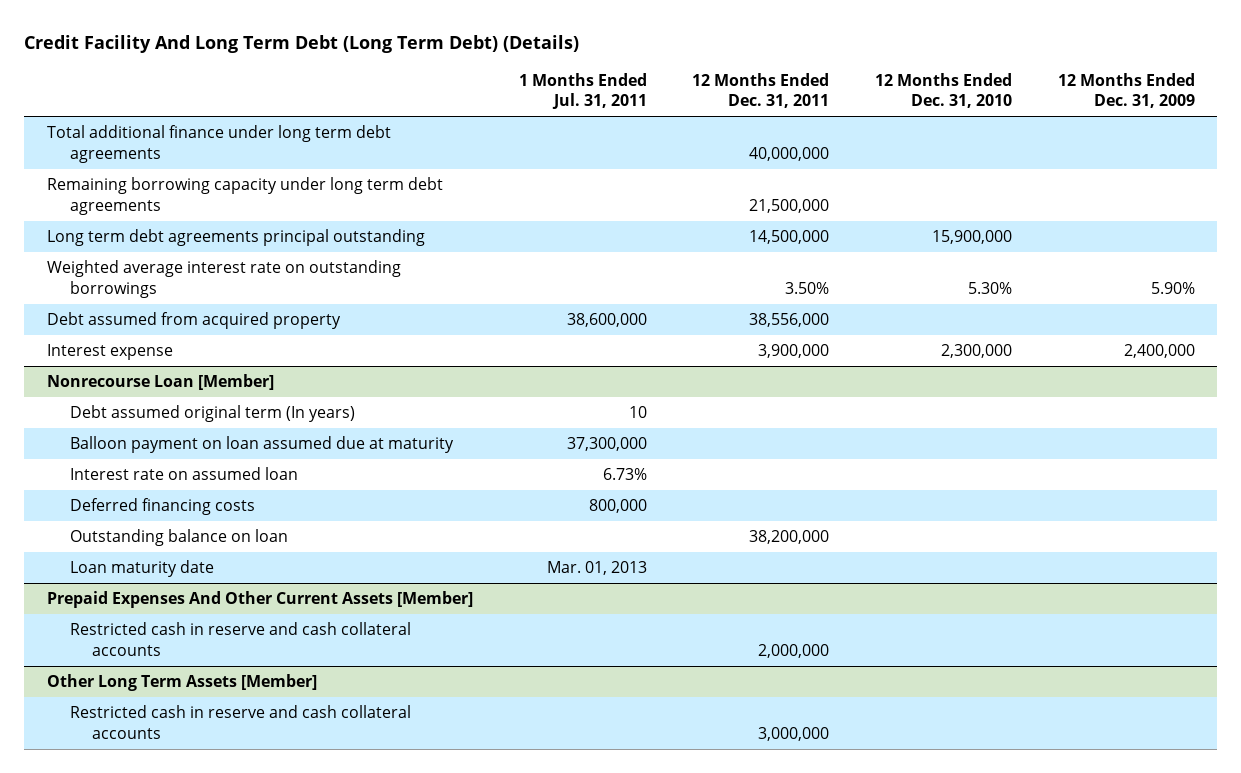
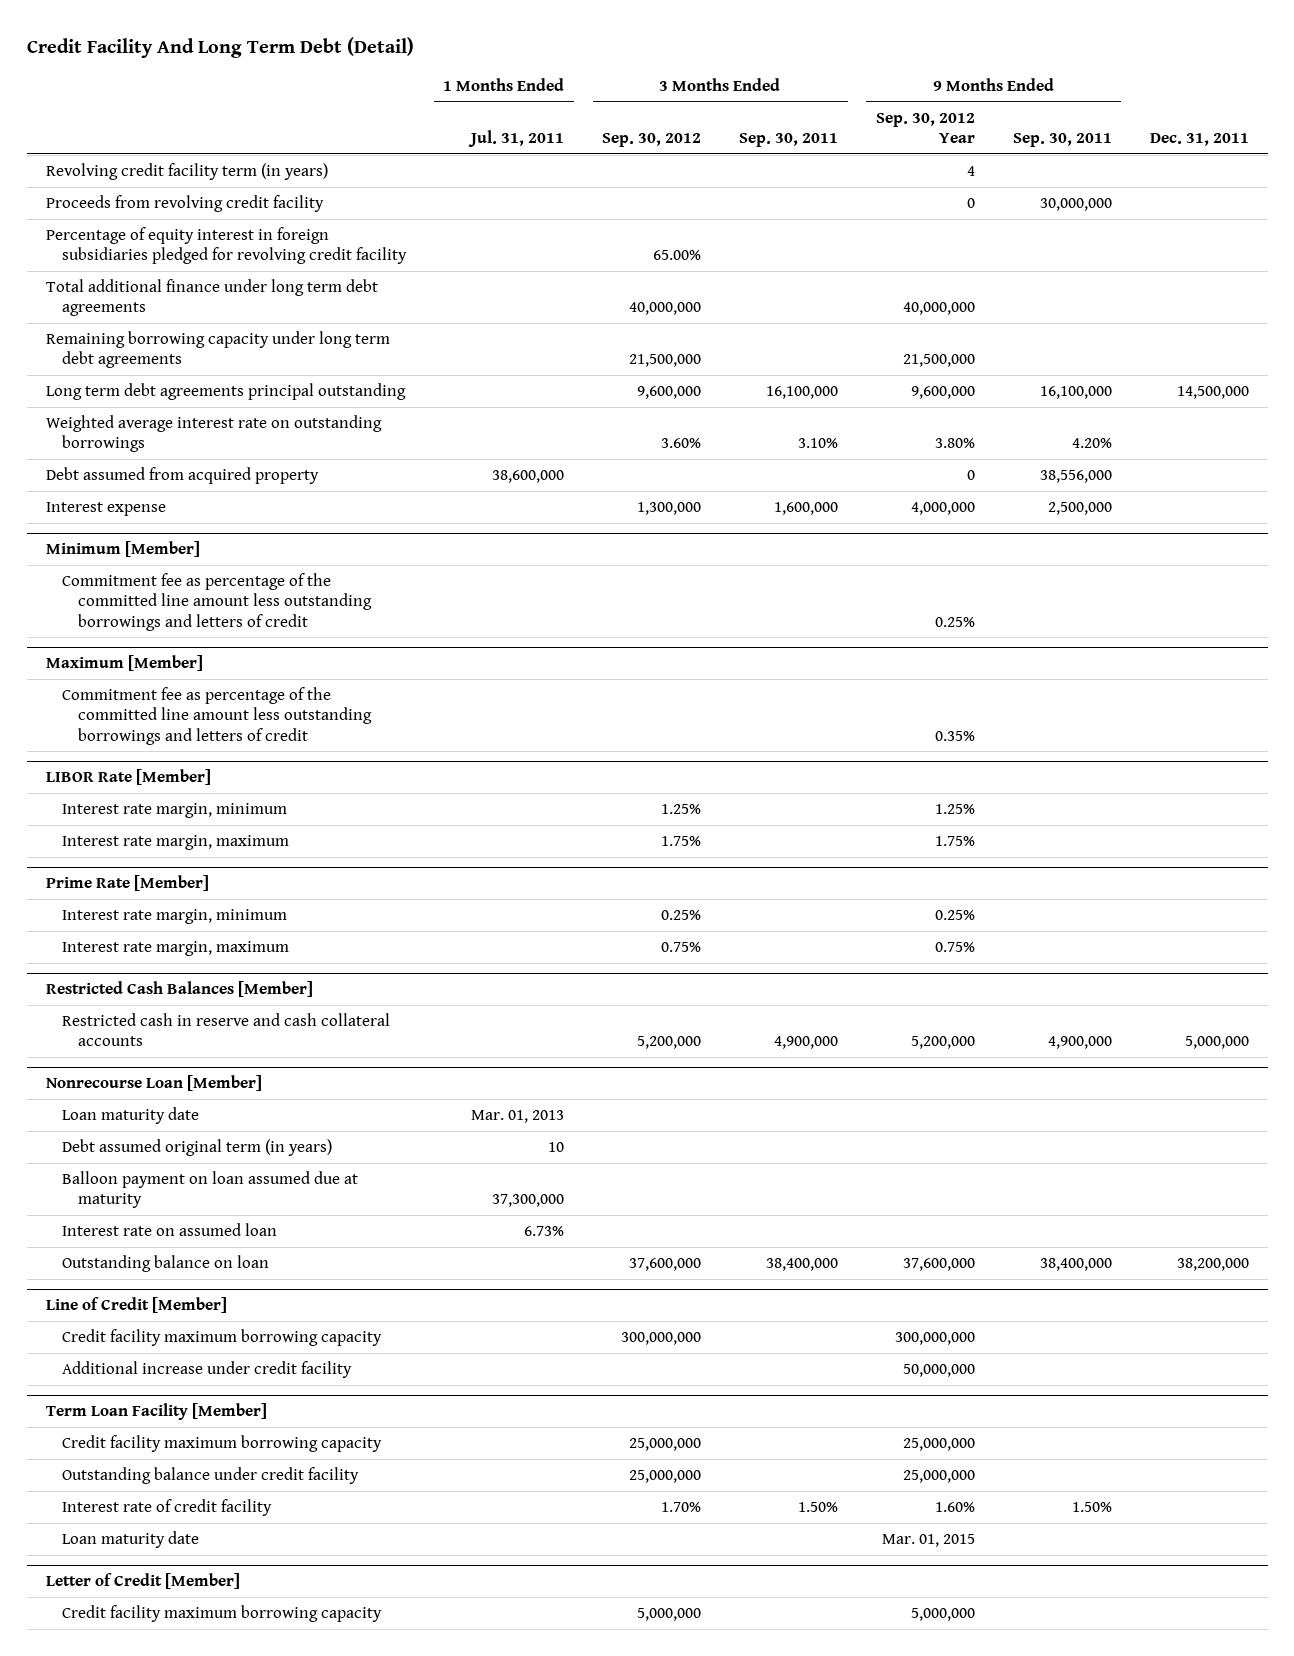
- Credit Facility And Long Term Debt (Long Term Debt) (Details)
+ Credit Facility And Long Term Debt (Detail)
- | 1 Months Ended Jul. 31, 2011 | 12 Months Ended Dec. 31, 2011 | 12 Months Ended Dec. 31, 2010 | 12 Months Ended Dec. 31, 2009
+ | 1 Months Ended Jul. 31, 2011 | 3 Months Ended Sep. 30, 2012 | 3 Months Ended Sep. 30, 2011 | 9 Months Ended Sep. 30, 2012 Year | 9 Months Ended Sep. 30, 2011 | Dec. 31, 2011
+ Revolving credit facility term (in years) | | | | 4 | |
+ Proceeds from revolving credit facility | | | | 0 | 30,000,000 |
+ Percentage of equity interest in foreign subsidiaries pledged for revolving credit facility | | 65.00% | | | |
+ Minimum [Member]
+ Commitment fee as percentage of the committed line amount less outstanding borrowings and letters of credit | | | | 0.25% | |
+ Maximum [Member]
+ Commitment fee as percentage of the committed line amount less outstanding borrowings and letters of credit | | | | 0.35% | |
+ LIBOR Rate [Member]
+ Interest rate margin, minimum | | 1.25% | | 1.25% | |
+ Interest rate margin, maximum | | 1.75% | | 1.75% | |
+ Prime Rate [Member]
+ Interest rate margin, minimum | | 0.25% | | 0.25% | |
+ Interest rate margin, maximum | | 0.75% | | 0.75% | |
+ Restricted Cash Balances [Member]
+ Restricted cash in reserve and cash collateral accounts | | 5,200,000 | 4,900,000 | 5,200,000 | 4,900,000 | 5,000,000
@ Nonrecourse Loan [Member]
- Debt assumed original term (In years) | 10 | | |
moved up: Loan maturity date | Mar. 01, 2013 | | | | |
+ Debt assumed original term (in years) | 10 | | | | |
- Deferred financing costs | 800,000 | | |
- Prepaid Expenses And Other Current Assets [Member]
- Restricted cash in reserve and cash collateral accounts | | 2,000,000 | |
- Other Long Term Assets [Member]
- Restricted cash in reserve and cash collateral accounts | | 3,000,000 | |
+ Line of Credit [Member]
+ Credit facility maximum borrowing capacity | | 300,000,000 | | 300,000,000 | |
+ Additional increase under credit facility | | | | 50,000,000 | |
+ Term Loan Facility [Member]
+ Credit facility maximum borrowing capacity | | 25,000,000 | | 25,000,000 | |
+ Outstanding balance under credit facility | | 25,000,000 | | 25,000,000 | |
+ Interest rate of credit facility | | 1.70% | 1.50% | 1.60% | 1.50% |
+ Loan maturity date | | | | Mar. 01, 2015 | |
+ Letter of Credit [Member]
+ Credit facility maximum borrowing capacity | | 5,000,000 | | 5,000,000 | |

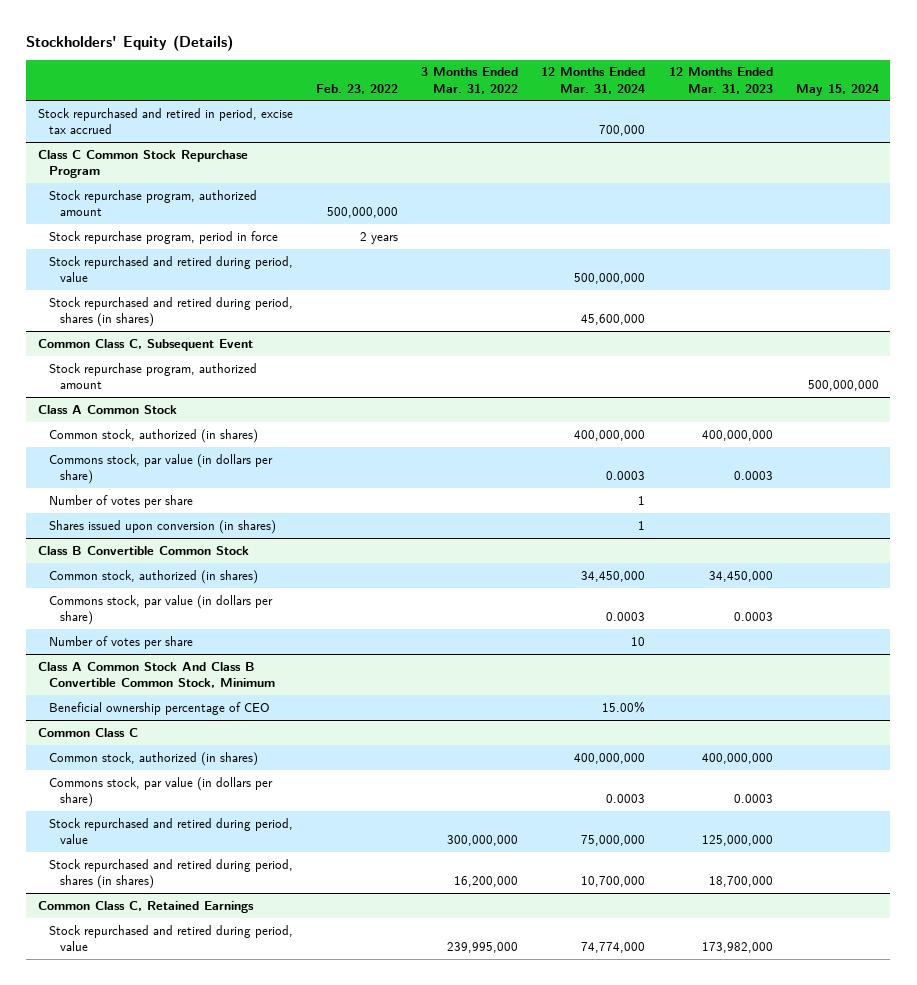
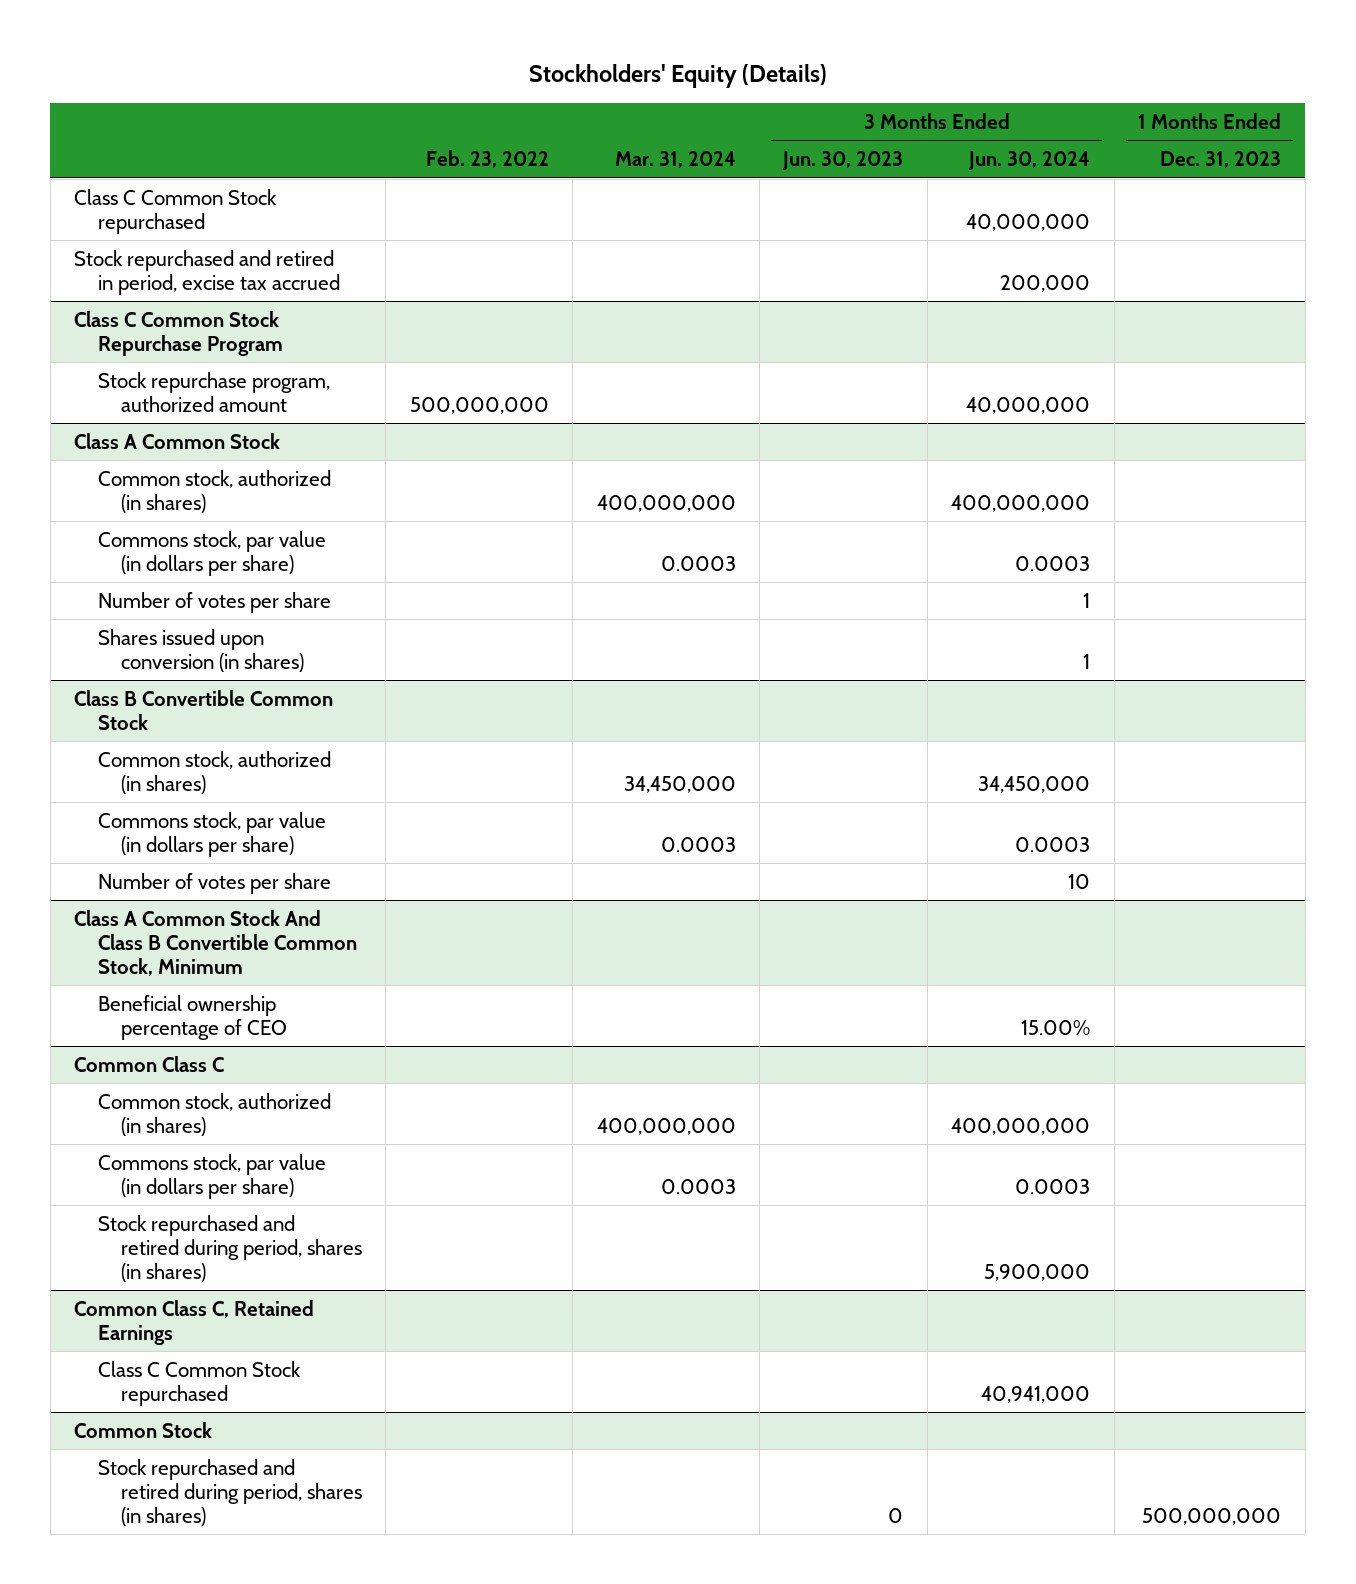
- | Feb. 23, 2022 | 3 Months Ended Mar. 31, 2022 | 12 Months Ended Mar. 31, 2024 | 12 Months Ended Mar. 31, 2023 | May 15, 2024
+ | Feb. 23, 2022 | Mar. 31, 2024 | 3 Months Ended Jun. 30, 2023 | 3 Months Ended Jun. 30, 2024 | 1 Months Ended Dec. 31, 2023
+ Class C Common Stock repurchased | | | | 40,000,000 |
@ Class C Common Stock Repurchase Program
- Stock repurchase program, period in force | 2 years | | | |
- Stock repurchased and retired during period, value | | | 500,000,000 | |
- Stock repurchased and retired during period, shares (in shares) | | | 45,600,000 | |
- Common Class C, Subsequent Event
- Stock repurchase program, authorized amount | | | | | 500,000,000
@ Common Class C
- Stock repurchased and retired during period, value | | 300,000,000 | 75,000,000 | 125,000,000 |
@ Common Class C, Retained Earnings
- Stock repurchased and retired during period, value | | 239,995,000 | 74,774,000 | 173,982,000 |
+ Class C Common Stock repurchased | | | | 40,941,000 |
+ Common Stock
+ Stock repurchased and retired during period, shares (in shares) | | | 0 | | 500,000,000

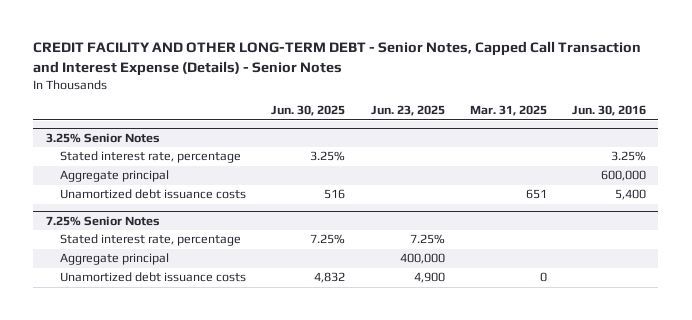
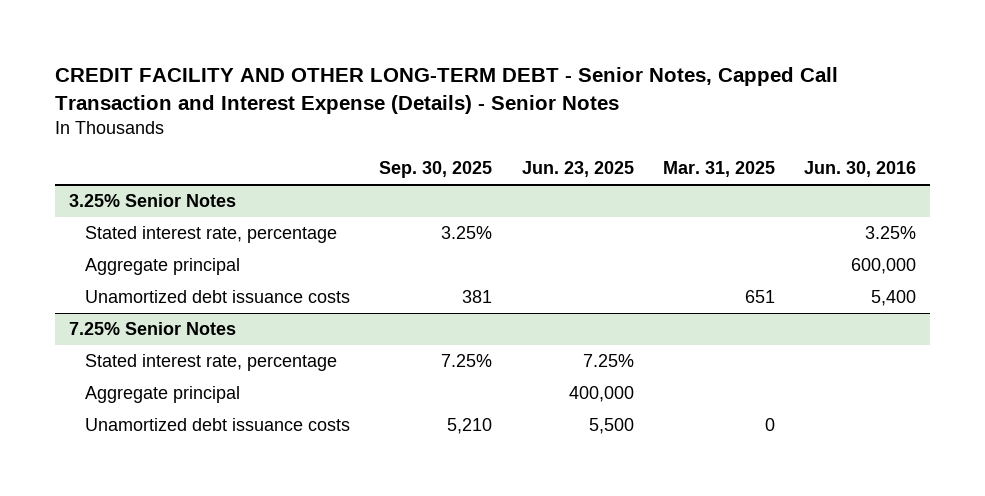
- | Jun. 30, 2025 | Jun. 23, 2025 | Mar. 31, 2025 | Jun. 30, 2016
+ | Sep. 30, 2025 | Jun. 23, 2025 | Mar. 31, 2025 | Jun. 30, 2016
@ 7.25% Senior Notes
- Unamortized debt issuance costs | 4,832 | 4,900 | 0 |
+ Unamortized debt issuance costs | 5,210 | 5,500 | 0 |

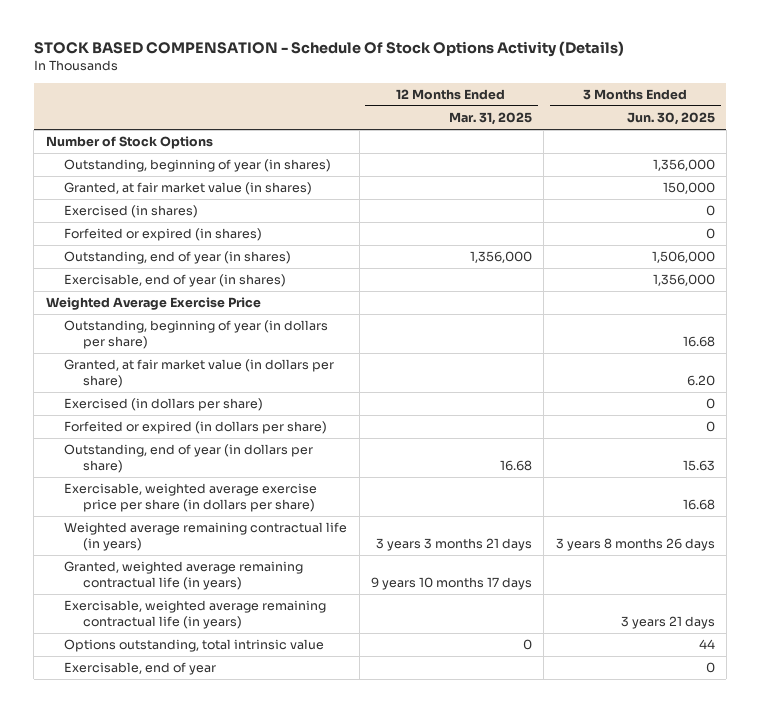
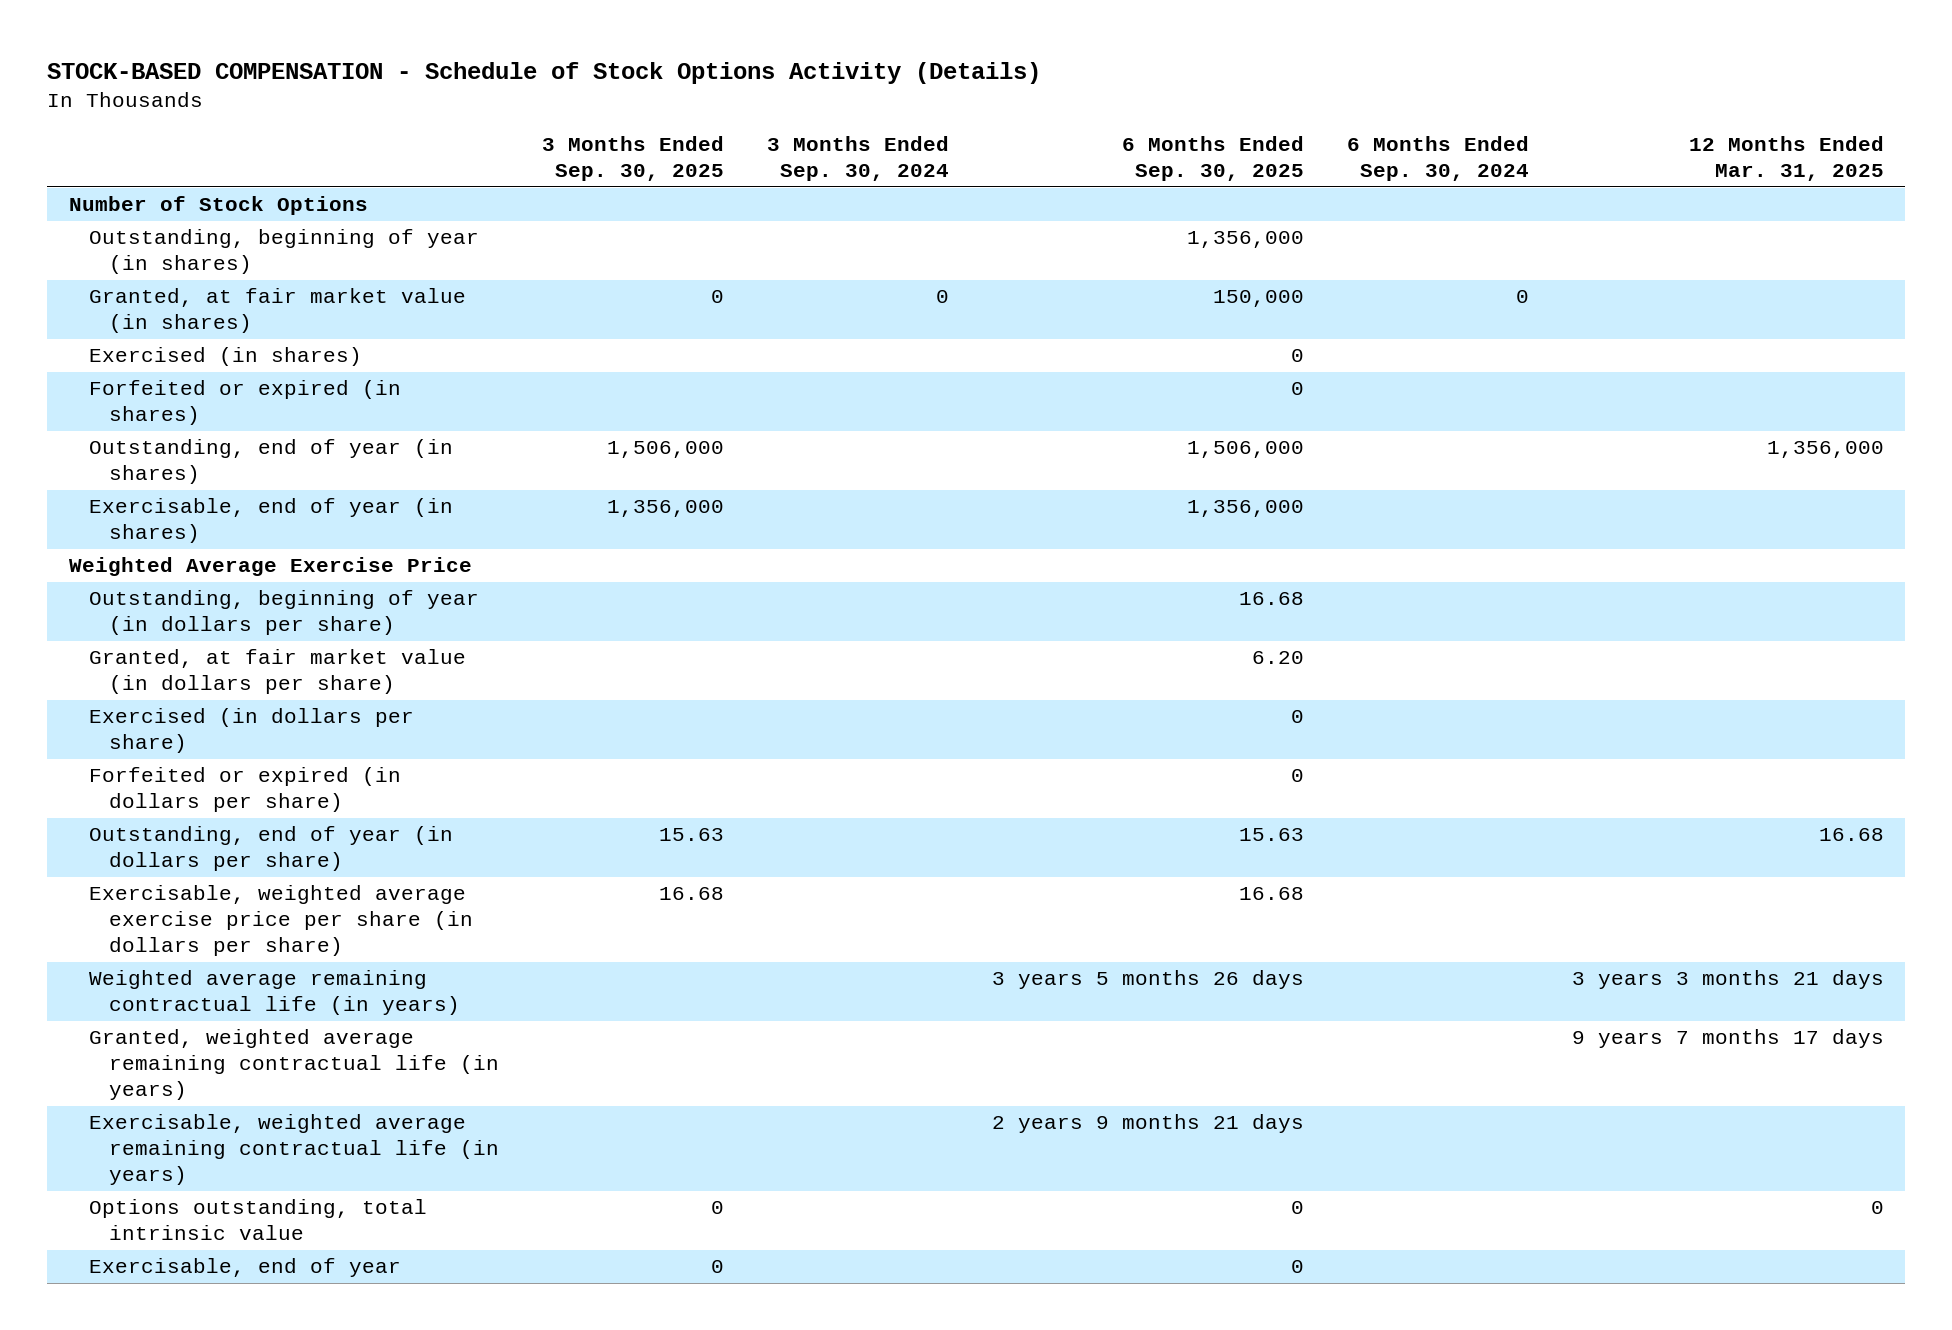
- STOCK BASED COMPENSATION - Schedule Of Stock Options Activity (Details)
+ STOCK-BASED COMPENSATION - Schedule of Stock Options Activity (Details)
- | 12 Months Ended Mar. 31, 2025 | 3 Months Ended Jun. 30, 2025
+ | 3 Months Ended Sep. 30, 2025 | 3 Months Ended Sep. 30, 2024 | 6 Months Ended Sep. 30, 2025 | 6 Months Ended Sep. 30, 2024 | 12 Months Ended Mar. 31, 2025
- Granted, weighted average remaining contractual life (in years) | 9 years 10 months 17 days |
+ Granted, weighted average remaining contractual life (in years) | | | | | 9 years 7 months 17 days

